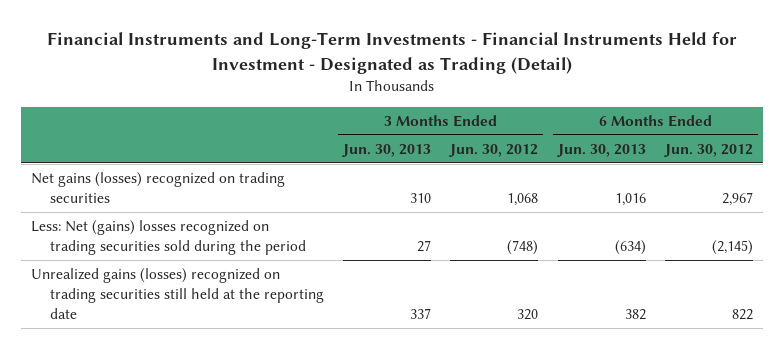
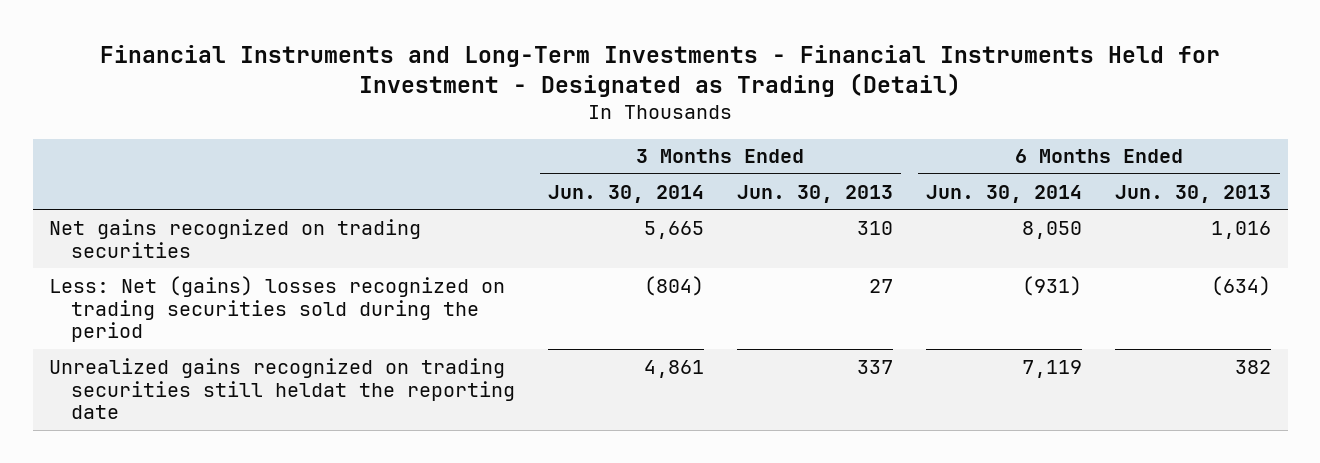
- | 3 Months Ended Jun. 30, 2013 | 3 Months Ended Jun. 30, 2012 | 6 Months Ended Jun. 30, 2013 | 6 Months Ended Jun. 30, 2012
+ | 3 Months Ended Jun. 30, 2014 | 3 Months Ended Jun. 30, 2013 | 6 Months Ended Jun. 30, 2014 | 6 Months Ended Jun. 30, 2013
- Net gains (losses) recognized on trading securities | 310 | 1,068 | 1,016 | 2,967
+ Net gains recognized on trading securities | 5,665 | 310 | 8,050 | 1,016
- Unrealized gains (losses) recognized on trading securities still held at the reporting date | 337 | 320 | 382 | 822
+ Unrealized gains recognized on trading securities still heldat the reporting date | 4,861 | 337 | 7,119 | 382

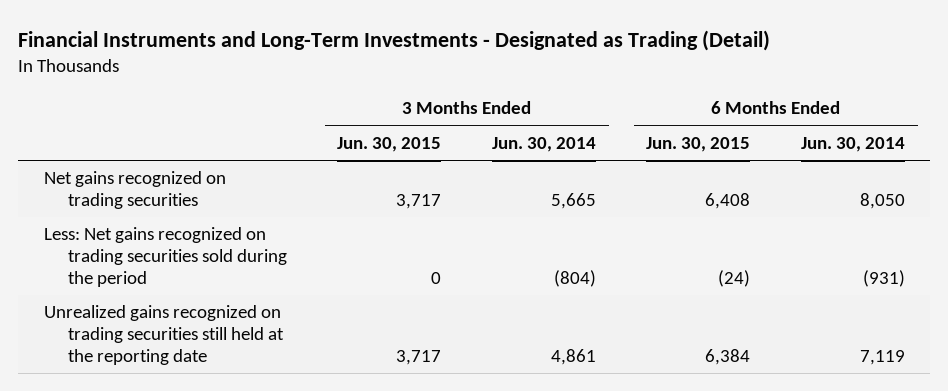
- Financial Instruments and Long-Term Investments - Financial Instruments Held for Investment - Designated as Trading (Detail)
+ Financial Instruments and Long-Term Investments - Designated as Trading (Detail)
- | 3 Months Ended Jun. 30, 2014 | 3 Months Ended Jun. 30, 2013 | 6 Months Ended Jun. 30, 2014 | 6 Months Ended Jun. 30, 2013
+ | 3 Months Ended Jun. 30, 2015 | 3 Months Ended Jun. 30, 2014 | 6 Months Ended Jun. 30, 2015 | 6 Months Ended Jun. 30, 2014
- Less: Net (gains) losses recognized on trading securities sold during the period | (804) | 27 | (931) | (634)
- Unrealized gains recognized on trading securities still heldat the reporting date | 4,861 | 337 | 7,119 | 382
+ Less: Net gains recognized on trading securities sold during the period | 0 | (804) | (24) | (931)
+ Unrealized gains recognized on trading securities still held at the reporting date | 3,717 | 4,861 | 6,384 | 7,119

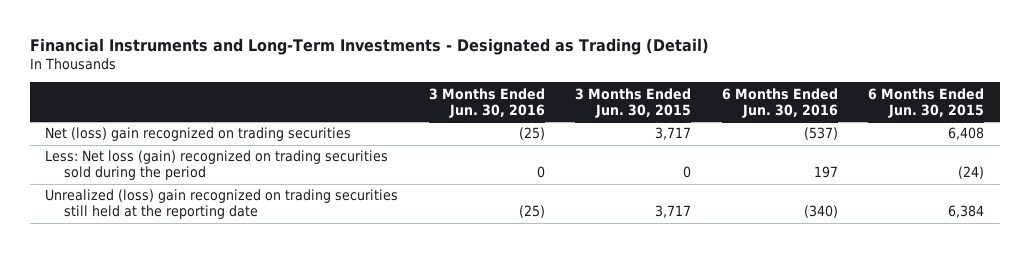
- | 3 Months Ended Jun. 30, 2015 | 3 Months Ended Jun. 30, 2014 | 6 Months Ended Jun. 30, 2015 | 6 Months Ended Jun. 30, 2014
+ | 3 Months Ended Jun. 30, 2016 | 3 Months Ended Jun. 30, 2015 | 6 Months Ended Jun. 30, 2016 | 6 Months Ended Jun. 30, 2015
- Net gains recognized on trading securities | 3,717 | 5,665 | 6,408 | 8,050
- Less: Net gains recognized on trading securities sold during the period | 0 | (804) | (24) | (931)
- Unrealized gains recognized on trading securities still held at the reporting date | 3,717 | 4,861 | 6,384 | 7,119
+ Net (loss) gain recognized on trading securities | (25) | 3,717 | (537) | 6,408
+ Less: Net loss (gain) recognized on trading securities sold during the period | 0 | 0 | 197 | (24)
+ Unrealized (loss) gain recognized on trading securities still held at the reporting date | (25) | 3,717 | (340) | 6,384

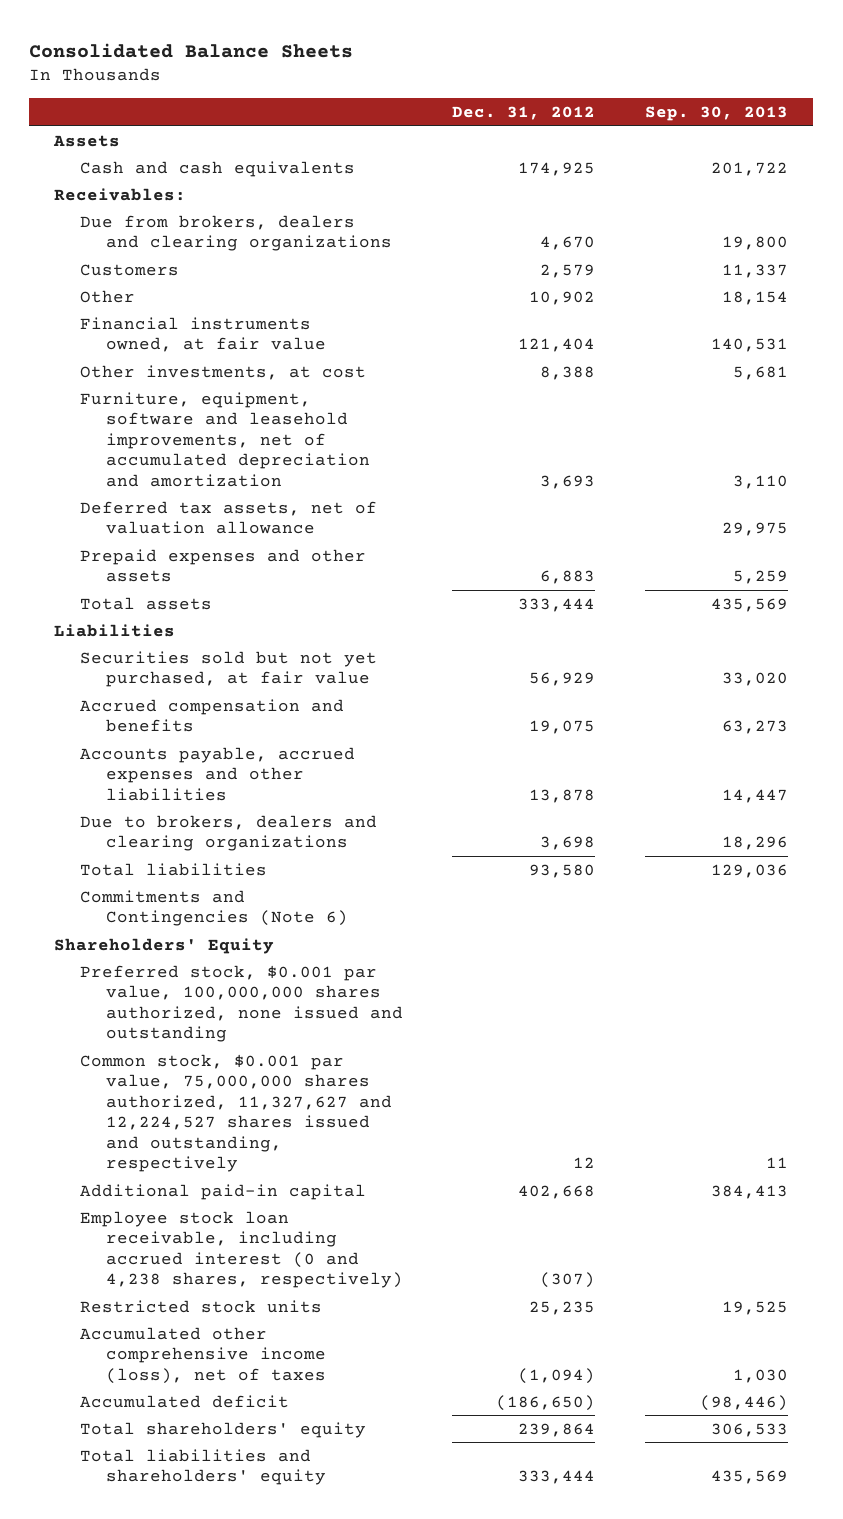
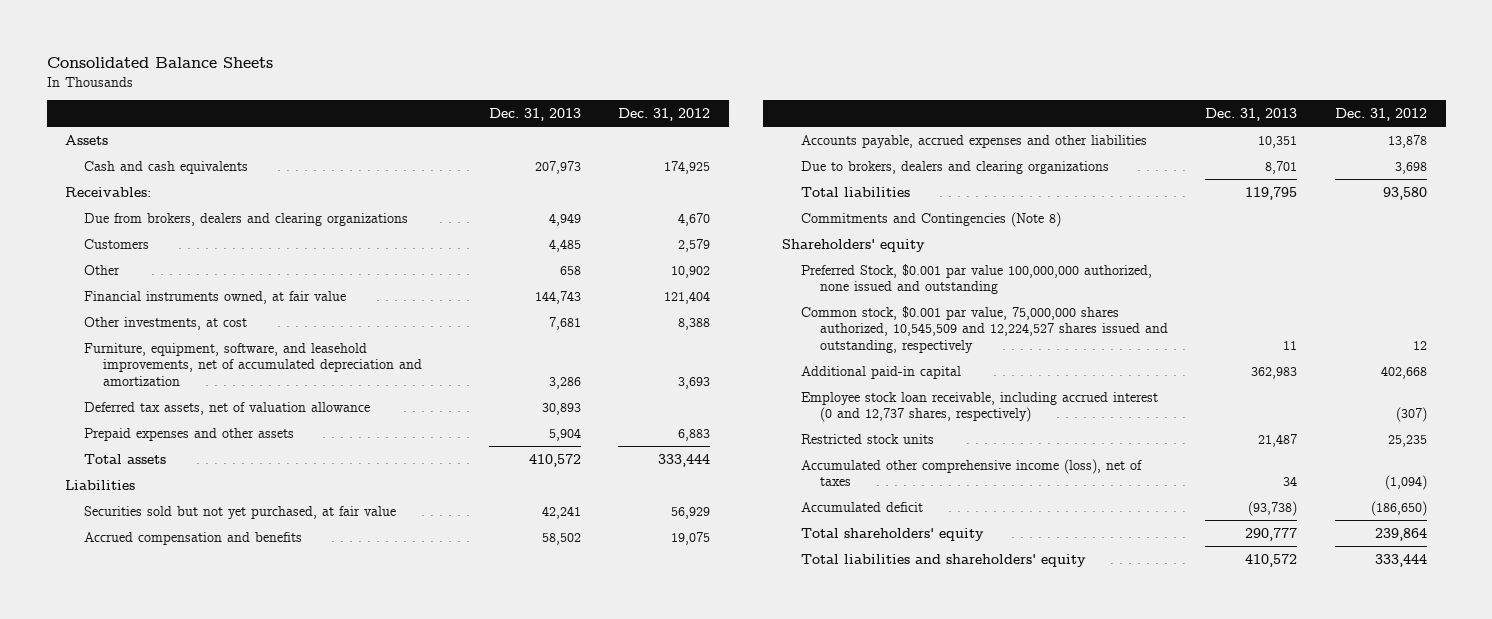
- | Dec. 31, 2012 | Sep. 30, 2013
+ | Dec. 31, 2013 | Dec. 31, 2012
- Furniture, equipment, software and leasehold improvements, net of accumulated depreciation and amortization | 3,693 | 3,110
+ Furniture, equipment, software, and leasehold improvements, net of accumulated depreciation and amortization | 3,286 | 3,693
- Commitments and Contingencies (Note 6)
- Shareholders' Equity
- Preferred stock, $0.001 par value, 100,000,000 shares authorized, none issued and outstanding
- Common stock, $0.001 par value, 75,000,000 shares authorized, 11,327,627 and 12,224,527 shares issued and outstanding, respectively | 12 | 11
+ Commitments and Contingencies (Note 8)
+ Shareholders' equity
+ Preferred Stock, $0.001 par value 100,000,000 authorized, none issued and outstanding
+ Common stock, $0.001 par value, 75,000,000 shares authorized, 10,545,509 and 12,224,527 shares issued and outstanding, respectively | 11 | 12
- Employee stock loan receivable, including accrued interest (0 and 4,238 shares, respectively) | (307) |
+ Employee stock loan receivable, including accrued interest (0 and 12,737 shares, respectively) | | (307)

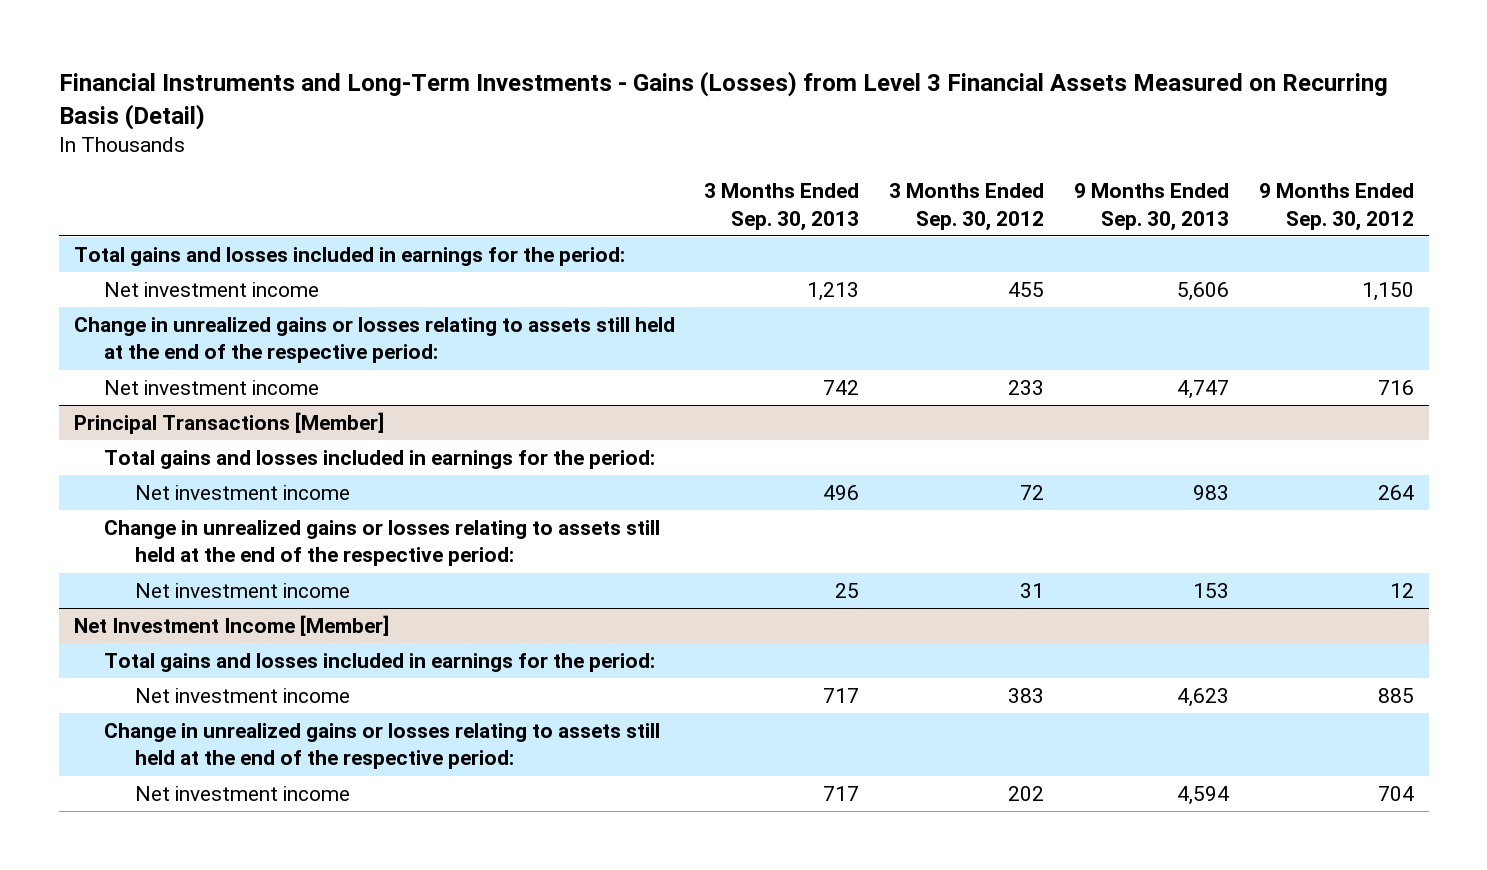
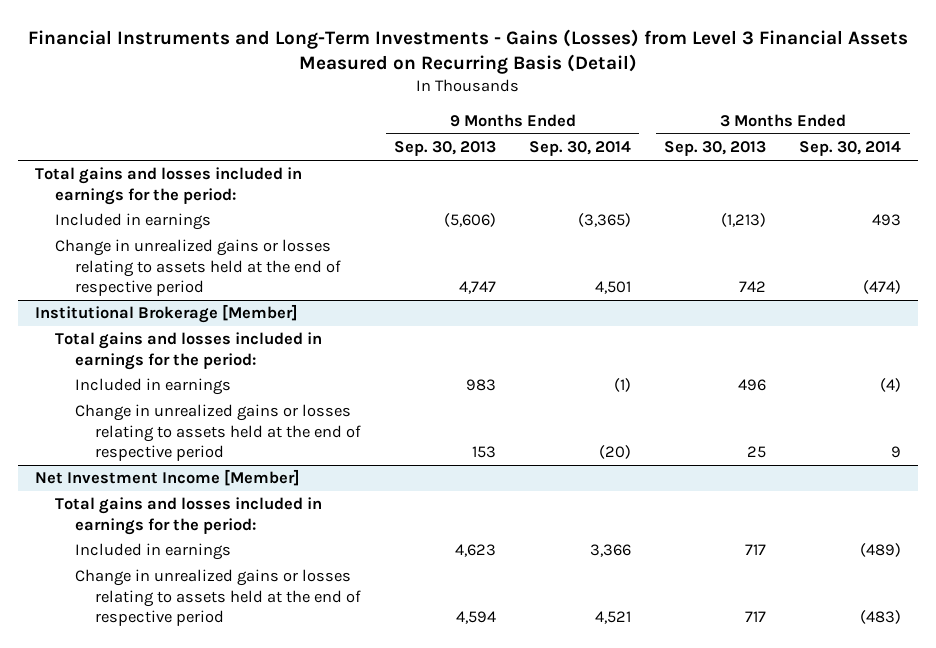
- | 3 Months Ended Sep. 30, 2013 | 3 Months Ended Sep. 30, 2012 | 9 Months Ended Sep. 30, 2013 | 9 Months Ended Sep. 30, 2012
+ | 9 Months Ended Sep. 30, 2013 | 9 Months Ended Sep. 30, 2014 | 3 Months Ended Sep. 30, 2013 | 3 Months Ended Sep. 30, 2014
- Net investment income | 1,213 | 455 | 5,606 | 1,150
- Change in unrealized gains or losses relating to assets still held at the end of the respective period:
- Net investment income | 742 | 233 | 4,747 | 716
- Principal Transactions [Member]
+ Included in earnings | (5,606) | (3,365) | (1,213) | 493
+ Change in unrealized gains or losses relating to assets held at the end of respective period | 4,747 | 4,501 | 742 | (474)
+ Institutional Brokerage [Member]
- Net investment income | 496 | 72 | 983 | 264
- Change in unrealized gains or losses relating to assets still held at the end of the respective period:
- Net investment income | 25 | 31 | 153 | 12
+ Included in earnings | 983 | (1) | 496 | (4)
+ Change in unrealized gains or losses relating to assets held at the end of respective period | 153 | (20) | 25 | 9
@ Net Investment Income [Member]
- Net investment income | 717 | 383 | 4,623 | 885
- Change in unrealized gains or losses relating to assets still held at the end of the respective period:
- Net investment income | 717 | 202 | 4,594 | 704
+ Included in earnings | 4,623 | 3,366 | 717 | (489)
+ Change in unrealized gains or losses relating to assets held at the end of respective period | 4,594 | 4,521 | 717 | (483)

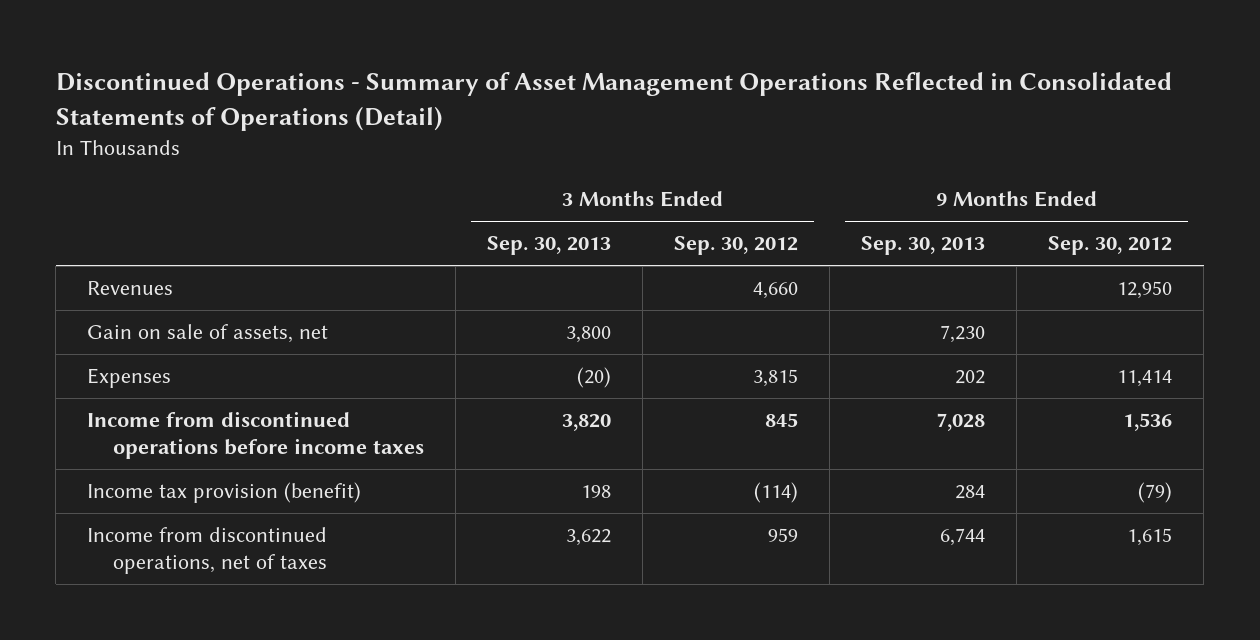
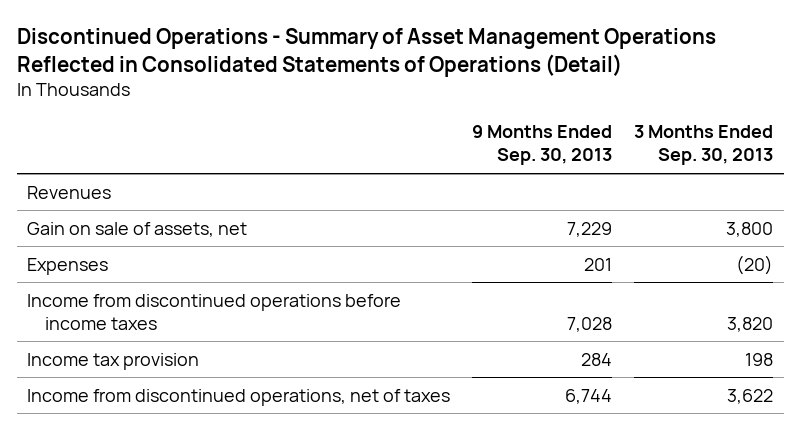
- | 3 Months Ended Sep. 30, 2013 | 3 Months Ended Sep. 30, 2012 | 9 Months Ended Sep. 30, 2013 | 9 Months Ended Sep. 30, 2012
+ | 9 Months Ended Sep. 30, 2013 | 3 Months Ended Sep. 30, 2013
- Gain on sale of assets, net | 3,800 | | 7,230 |
- Expenses | (20) | 3,815 | 202 | 11,414
+ Gain on sale of assets, net | 7,229 | 3,800
+ Expenses | 201 | (20)
- Income tax provision (benefit) | 198 | (114) | 284 | (79)
+ Income tax provision | 284 | 198

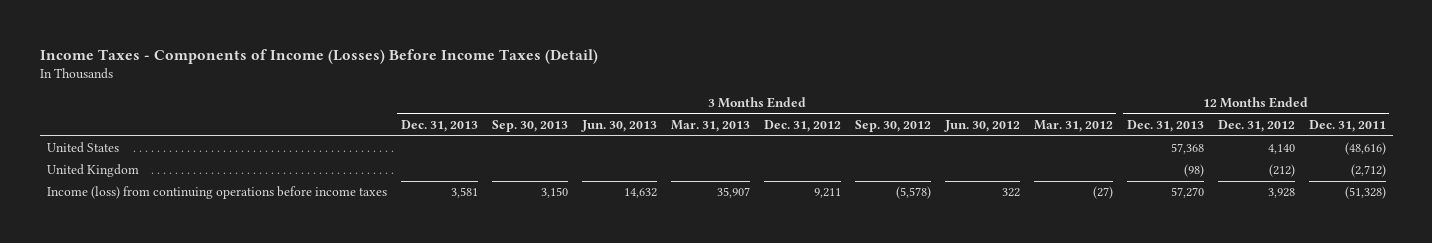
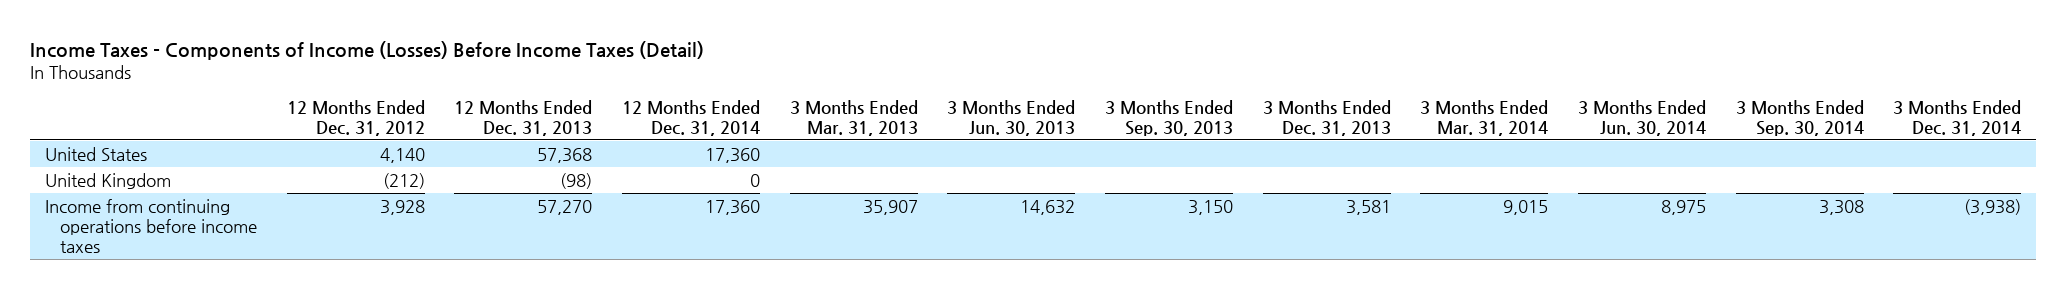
- | 3 Months Ended Dec. 31, 2013 | 3 Months Ended Sep. 30, 2013 | 3 Months Ended Jun. 30, 2013 | 3 Months Ended Mar. 31, 2013 | 3 Months Ended Dec. 31, 2012 | 3 Months Ended Sep. 30, 2012 | 3 Months Ended Jun. 30, 2012 | 3 Months Ended Mar. 31, 2012 | 12 Months Ended Dec. 31, 2013 | 12 Months Ended Dec. 31, 2012 | 12 Months Ended Dec. 31, 2011
+ | 12 Months Ended Dec. 31, 2012 | 12 Months Ended Dec. 31, 2013 | 12 Months Ended Dec. 31, 2014 | 3 Months Ended Mar. 31, 2013 | 3 Months Ended Jun. 30, 2013 | 3 Months Ended Sep. 30, 2013 | 3 Months Ended Dec. 31, 2013 | 3 Months Ended Mar. 31, 2014 | 3 Months Ended Jun. 30, 2014 | 3 Months Ended Sep. 30, 2014 | 3 Months Ended Dec. 31, 2014
- Income (loss) from continuing operations before income taxes | 3,581 | 3,150 | 14,632 | 35,907 | 9,211 | (5,578) | 322 | (27) | 57,270 | 3,928 | (51,328)
+ Income from continuing operations before income taxes | 3,928 | 57,270 | 17,360 | 35,907 | 14,632 | 3,150 | 3,581 | 9,015 | 8,975 | 3,308 | (3,938)

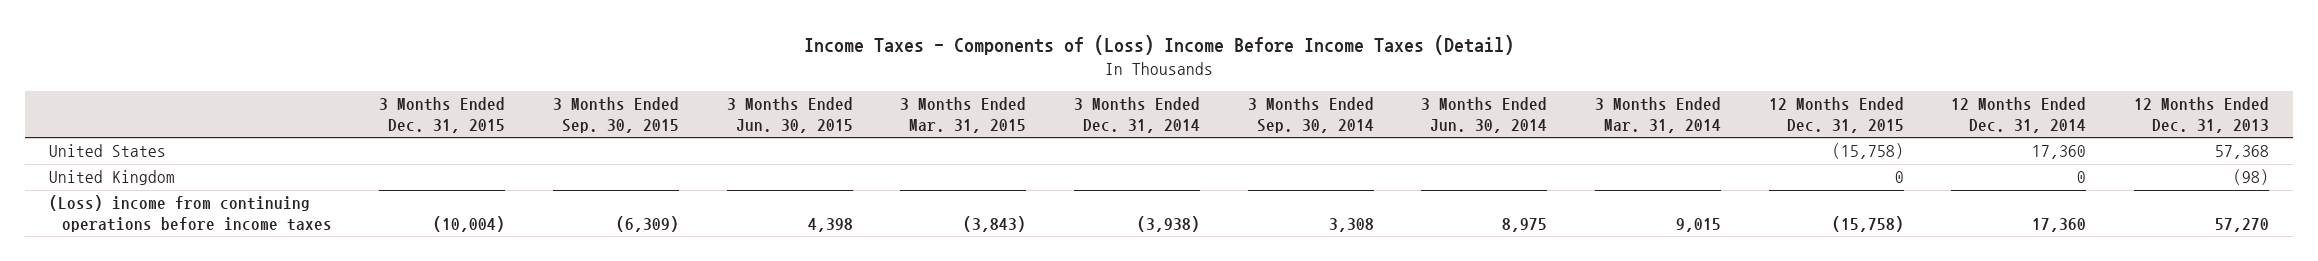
- Income Taxes - Components of Income (Losses) Before Income Taxes (Detail)
+ Income Taxes - Components of (Loss) Income Before Income Taxes (Detail)
- | 12 Months Ended Dec. 31, 2012 | 12 Months Ended Dec. 31, 2013 | 12 Months Ended Dec. 31, 2014 | 3 Months Ended Mar. 31, 2013 | 3 Months Ended Jun. 30, 2013 | 3 Months Ended Sep. 30, 2013 | 3 Months Ended Dec. 31, 2013 | 3 Months Ended Mar. 31, 2014 | 3 Months Ended Jun. 30, 2014 | 3 Months Ended Sep. 30, 2014 | 3 Months Ended Dec. 31, 2014
+ | 3 Months Ended Dec. 31, 2015 | 3 Months Ended Sep. 30, 2015 | 3 Months Ended Jun. 30, 2015 | 3 Months Ended Mar. 31, 2015 | 3 Months Ended Dec. 31, 2014 | 3 Months Ended Sep. 30, 2014 | 3 Months Ended Jun. 30, 2014 | 3 Months Ended Mar. 31, 2014 | 12 Months Ended Dec. 31, 2015 | 12 Months Ended Dec. 31, 2014 | 12 Months Ended Dec. 31, 2013
- Income from continuing operations before income taxes | 3,928 | 57,270 | 17,360 | 35,907 | 14,632 | 3,150 | 3,581 | 9,015 | 8,975 | 3,308 | (3,938)
+ (Loss) income from continuing operations before income taxes | (10,004) | (6,309) | 4,398 | (3,843) | (3,938) | 3,308 | 8,975 | 9,015 | (15,758) | 17,360 | 57,270

